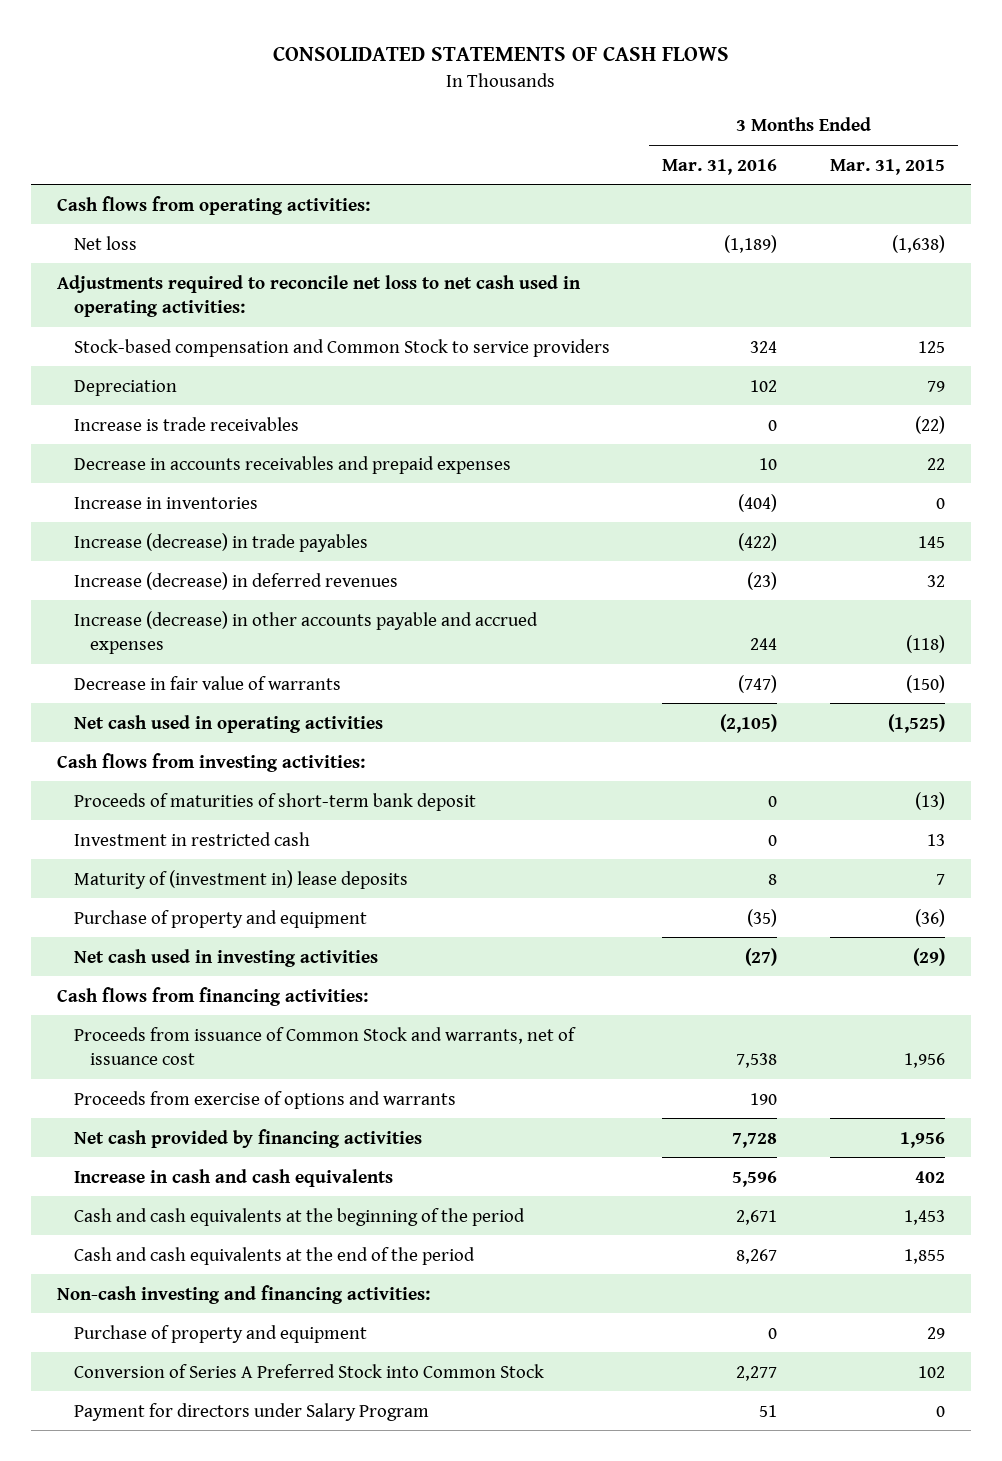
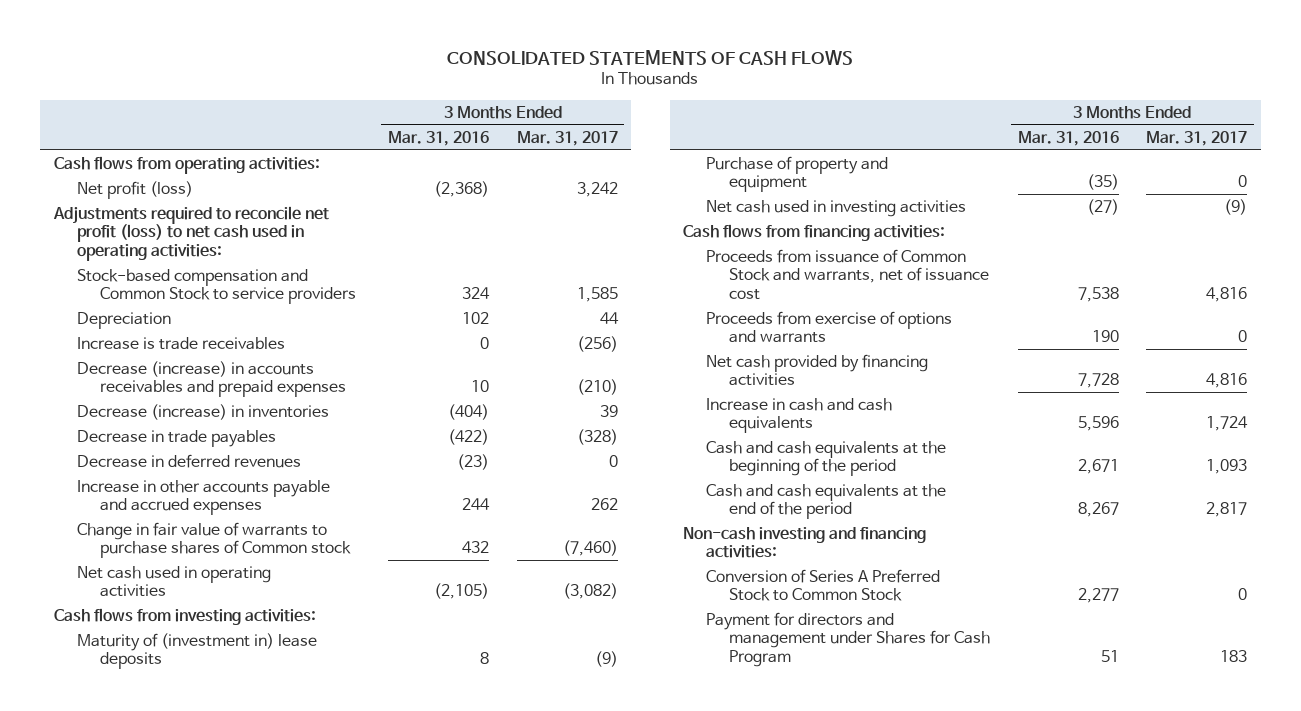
- | 3 Months Ended Mar. 31, 2016 | 3 Months Ended Mar. 31, 2015
+ | 3 Months Ended Mar. 31, 2016 | 3 Months Ended Mar. 31, 2017
- Net loss | (1,189) | (1,638)
- Adjustments required to reconcile net loss to net cash used in operating activities:
+ Net profit (loss) | (2,368) | 3,242
+ Adjustments required to reconcile net profit (loss) to net cash used in operating activities:
- Decrease in accounts receivables and prepaid expenses | 10 | 22
- Increase in inventories | (404) | 0
- Increase (decrease) in trade payables | (422) | 145
- Increase (decrease) in deferred revenues | (23) | 32
- Increase (decrease) in other accounts payable and accrued expenses | 244 | (118)
- Decrease in fair value of warrants | (747) | (150)
+ Decrease (increase) in accounts receivables and prepaid expenses | 10 | (210)
+ Decrease (increase) in inventories | (404) | 39
+ Decrease in trade payables | (422) | (328)
+ Decrease in deferred revenues | (23) | 0
+ Increase in other accounts payable and accrued expenses | 244 | 262
+ Change in fair value of warrants to purchase shares of Common stock | 432 | (7,460)
- Proceeds of maturities of short-term bank deposit | 0 | (13)
- Investment in restricted cash | 0 | 13
- Purchase of property and equipment | 0 | 29
- Conversion of Series A Preferred Stock into Common Stock | 2,277 | 102
- Payment for directors under Salary Program | 51 | 0
+ Conversion of Series A Preferred Stock to Common Stock | 2,277 | 0
+ Payment for directors and management under Shares for Cash Program | 51 | 183

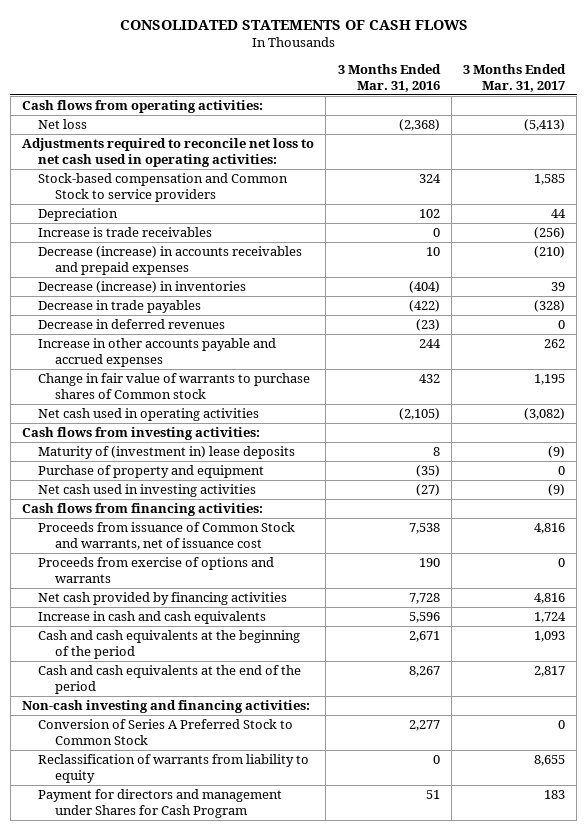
- Net profit (loss) | (2,368) | 3,242
- Adjustments required to reconcile net profit (loss) to net cash used in operating activities:
+ Net loss | (2,368) | (5,413)
+ Adjustments required to reconcile net loss to net cash used in operating activities:
- Change in fair value of warrants to purchase shares of Common stock | 432 | (7,460)
+ Change in fair value of warrants to purchase shares of Common stock | 432 | 1,195
+ Reclassification of warrants from liability to equity | 0 | 8,655

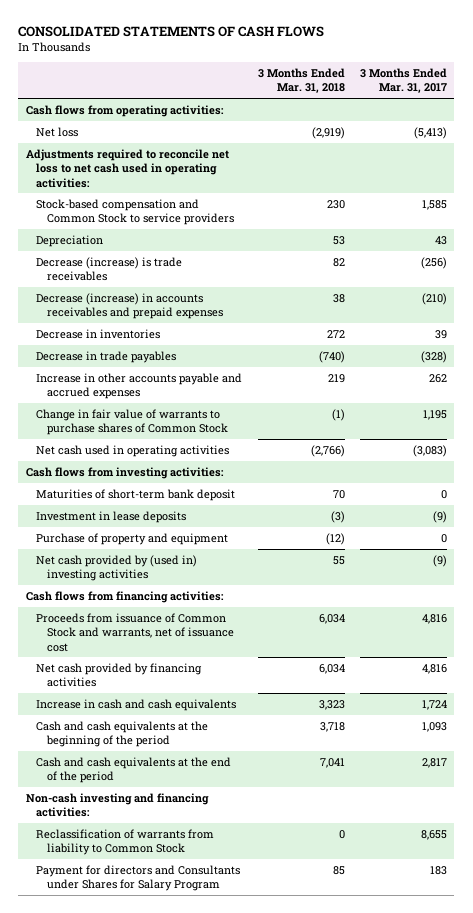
- | 3 Months Ended Mar. 31, 2016 | 3 Months Ended Mar. 31, 2017
+ | 3 Months Ended Mar. 31, 2018 | 3 Months Ended Mar. 31, 2017
- Depreciation | 102 | 44
- Increase is trade receivables | 0 | (256)
+ Depreciation | 53 | 43
+ Decrease (increase) is trade receivables | 82 | (256)
- Decrease (increase) in inventories | (404) | 39
+ Decrease in inventories | 272 | 39
- Decrease in deferred revenues | (23) | 0
- Change in fair value of warrants to purchase shares of Common stock | 432 | 1,195
- Net cash used in operating activities | (2,105) | (3,082)
+ Change in fair value of warrants to purchase shares of Common Stock | (1) | 1,195
+ Net cash used in operating activities | (2,766) | (3,083)
- Maturity of (investment in) lease deposits | 8 | (9)
+ Maturities of short-term bank deposit | 70 | 0
+ Investment in lease deposits | (3) | (9)
- Net cash used in investing activities | (27) | (9)
+ Net cash provided by (used in) investing activities | 55 | (9)
- Proceeds from exercise of options and warrants | 190 | 0
- Conversion of Series A Preferred Stock to Common Stock | 2,277 | 0
- Reclassification of warrants from liability to equity | 0 | 8,655
- Payment for directors and management under Shares for Cash Program | 51 | 183
+ Reclassification of warrants from liability to Common Stock | 0 | 8,655
+ Payment for directors and Consultants under Shares for Salary Program | 85 | 183

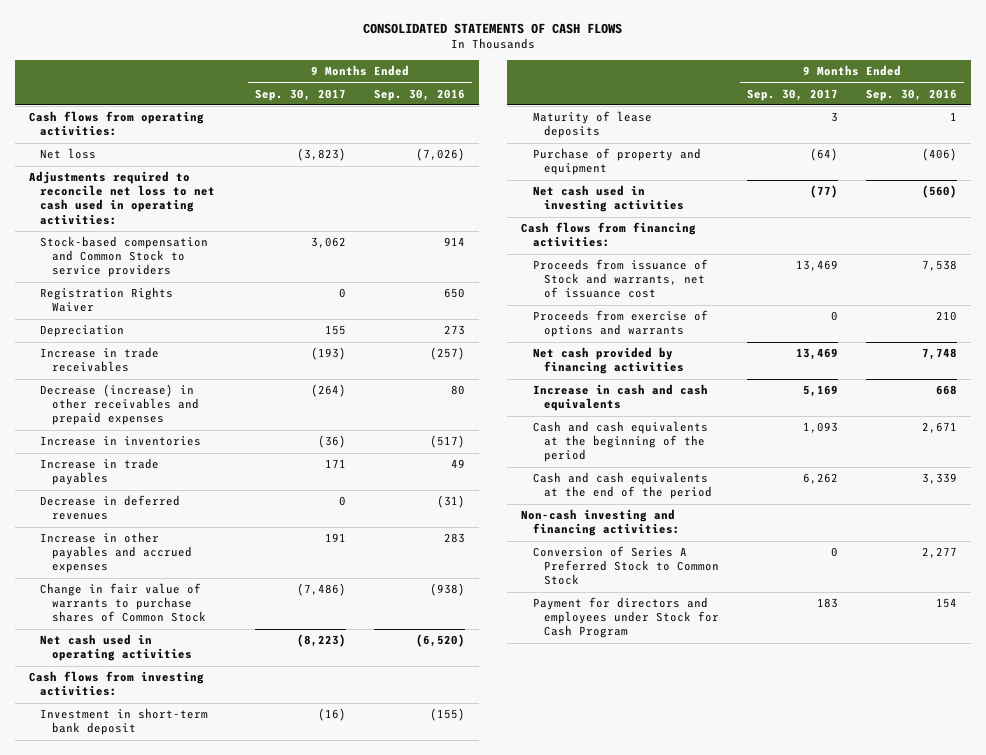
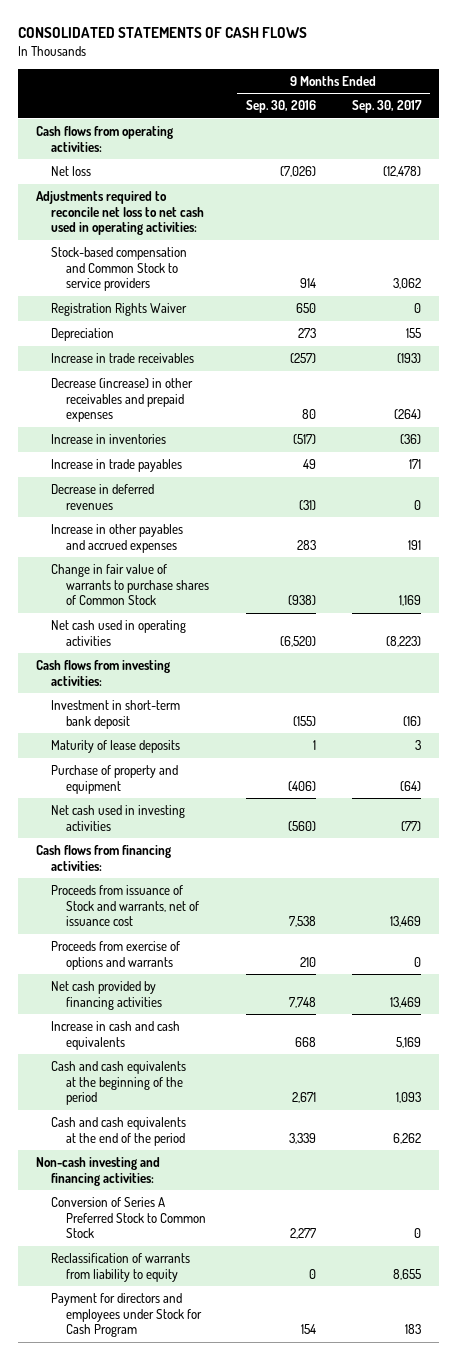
- | 9 Months Ended Sep. 30, 2017 | 9 Months Ended Sep. 30, 2016
+ | 9 Months Ended Sep. 30, 2016 | 9 Months Ended Sep. 30, 2017
- Net loss | (3,823) | (7,026)
+ Net loss | (7,026) | (12,478)
- Change in fair value of warrants to purchase shares of Common Stock | (7,486) | (938)
+ Change in fair value of warrants to purchase shares of Common Stock | (938) | 1,169
+ Reclassification of warrants from liability to equity | 0 | 8,655

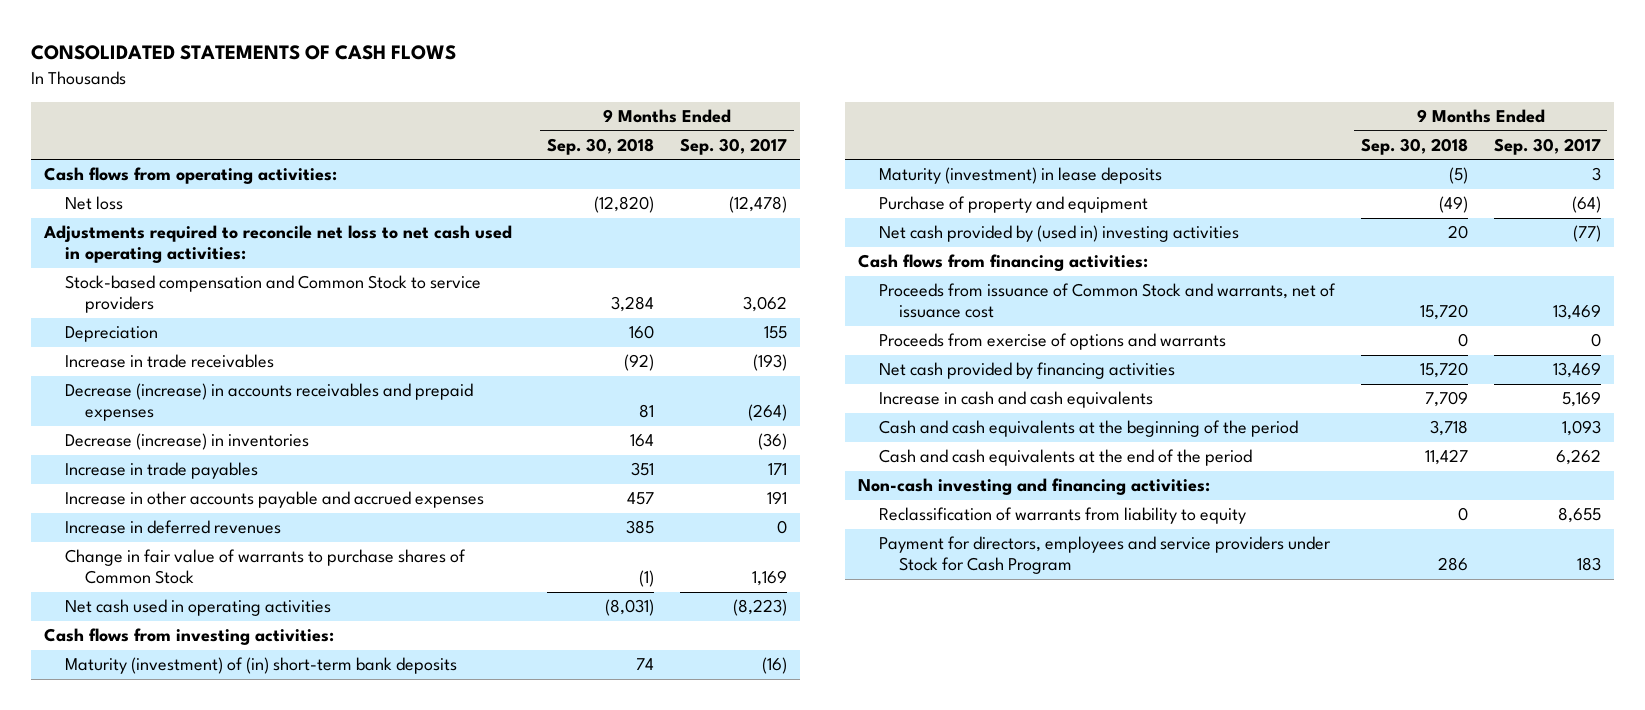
- | 9 Months Ended Sep. 30, 2016 | 9 Months Ended Sep. 30, 2017
+ | 9 Months Ended Sep. 30, 2018 | 9 Months Ended Sep. 30, 2017
- Registration Rights Waiver | 650 | 0
- Decrease (increase) in other receivables and prepaid expenses | 80 | (264)
- Increase in inventories | (517) | (36)
+ Decrease (increase) in accounts receivables and prepaid expenses | 81 | (264)
+ Decrease (increase) in inventories | 164 | (36)
- Decrease in deferred revenues | (31) | 0
- Increase in other payables and accrued expenses | 283 | 191
+ Increase in other accounts payable and accrued expenses | 457 | 191
+ Increase in deferred revenues | 385 | 0
- Investment in short-term bank deposit | (155) | (16)
- Maturity of lease deposits | 1 | 3
+ Maturity (investment) of (in) short-term bank deposits | 74 | (16)
+ Maturity (investment) in lease deposits | (5) | 3
- Net cash used in investing activities | (560) | (77)
+ Net cash provided by (used in) investing activities | 20 | (77)
- Proceeds from issuance of Stock and warrants, net of issuance cost | 7,538 | 13,469
+ Proceeds from issuance of Common Stock and warrants, net of issuance cost | 15,720 | 13,469
- Conversion of Series A Preferred Stock to Common Stock | 2,277 | 0
- Payment for directors and employees under Stock for Cash Program | 154 | 183
+ Payment for directors, employees and service providers under Stock for Cash Program | 286 | 183

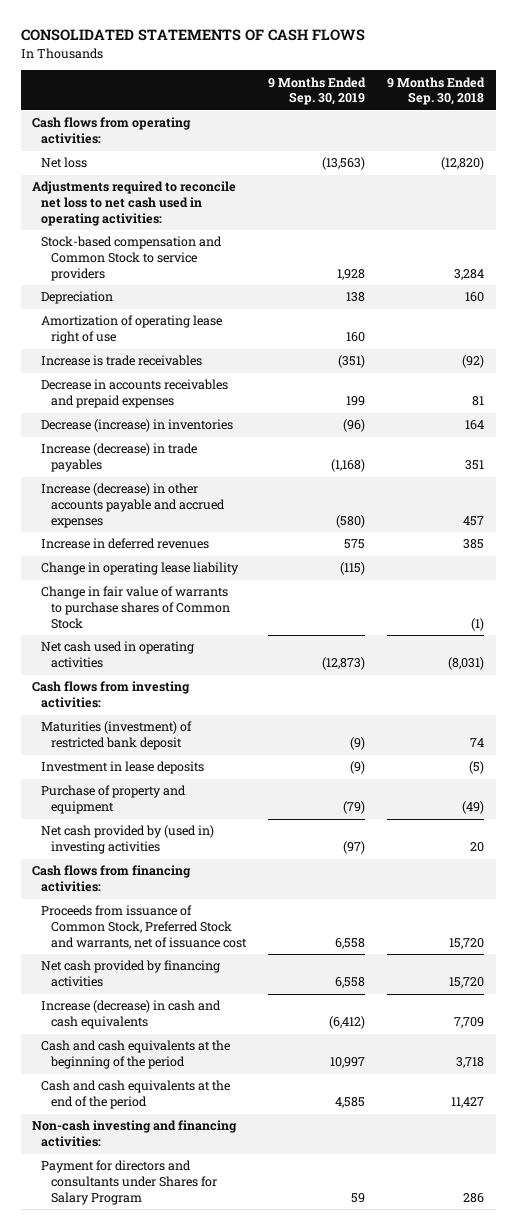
- | 9 Months Ended Sep. 30, 2018 | 9 Months Ended Sep. 30, 2017
+ | 9 Months Ended Sep. 30, 2019 | 9 Months Ended Sep. 30, 2018
- Increase in trade receivables | (92) | (193)
- Decrease (increase) in accounts receivables and prepaid expenses | 81 | (264)
+ Amortization of operating lease right of use | 160 |
+ Increase is trade receivables | (351) | (92)
+ Decrease in accounts receivables and prepaid expenses | 199 | 81
- Increase in trade payables | 351 | 171
- Increase in other accounts payable and accrued expenses | 457 | 191
+ Increase (decrease) in trade payables | (1,168) | 351
+ Increase (decrease) in other accounts payable and accrued expenses | (580) | 457
+ Change in operating lease liability | (115) |
- Maturity (investment) of (in) short-term bank deposits | 74 | (16)
- Maturity (investment) in lease deposits | (5) | 3
+ Maturities (investment) of restricted bank deposit | (9) | 74
+ Investment in lease deposits | (9) | (5)
- Proceeds from issuance of Common Stock and warrants, net of issuance cost | 15,720 | 13,469
- Proceeds from exercise of options and warrants | 0 | 0
+ Proceeds from issuance of Common Stock, Preferred Stock and warrants, net of issuance cost | 6,558 | 15,720
- Increase in cash and cash equivalents | 7,709 | 5,169
+ Increase (decrease) in cash and cash equivalents | (6,412) | 7,709
- Reclassification of warrants from liability to equity | 0 | 8,655
- Payment for directors, employees and service providers under Stock for Cash Program | 286 | 183
+ Payment for directors and consultants under Shares for Salary Program | 59 | 286

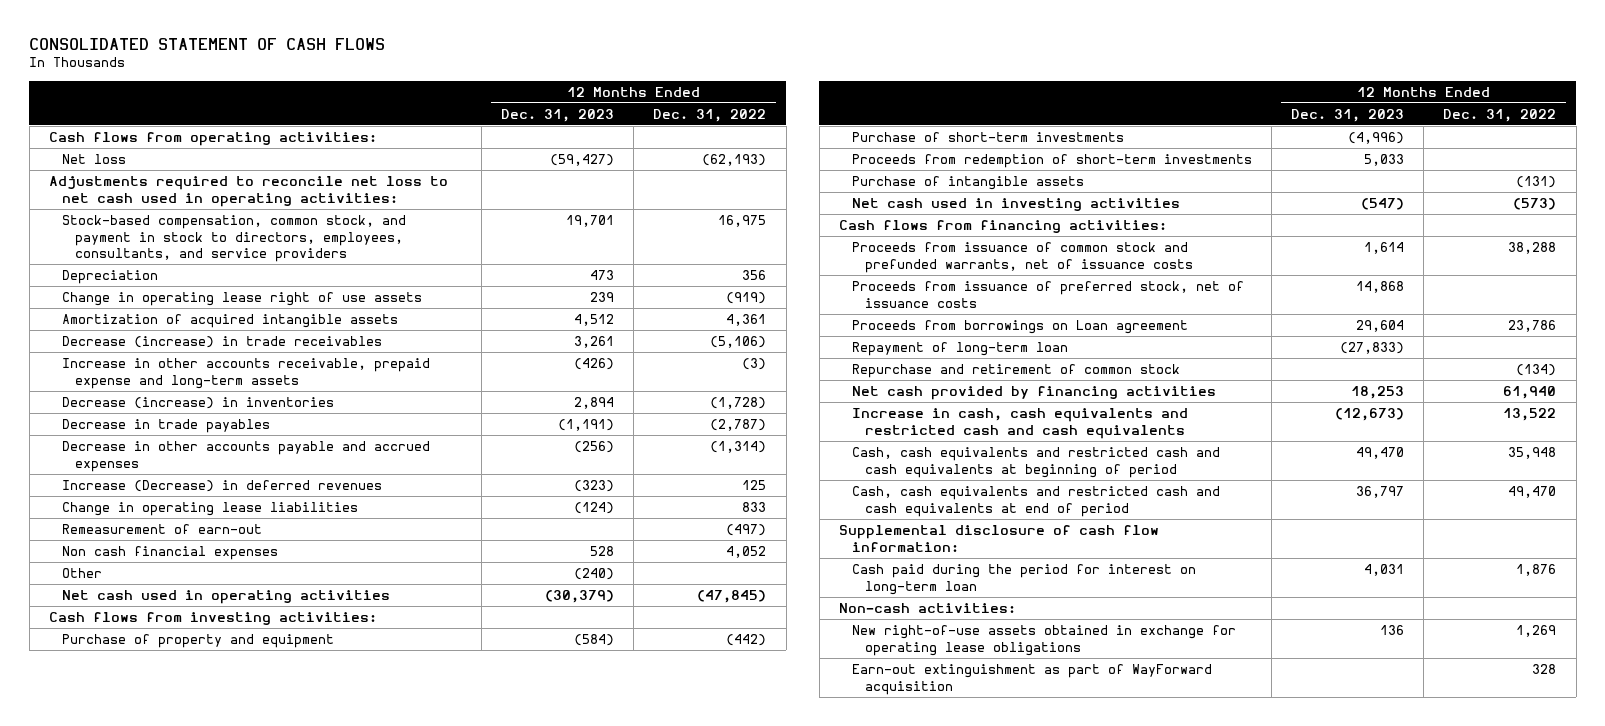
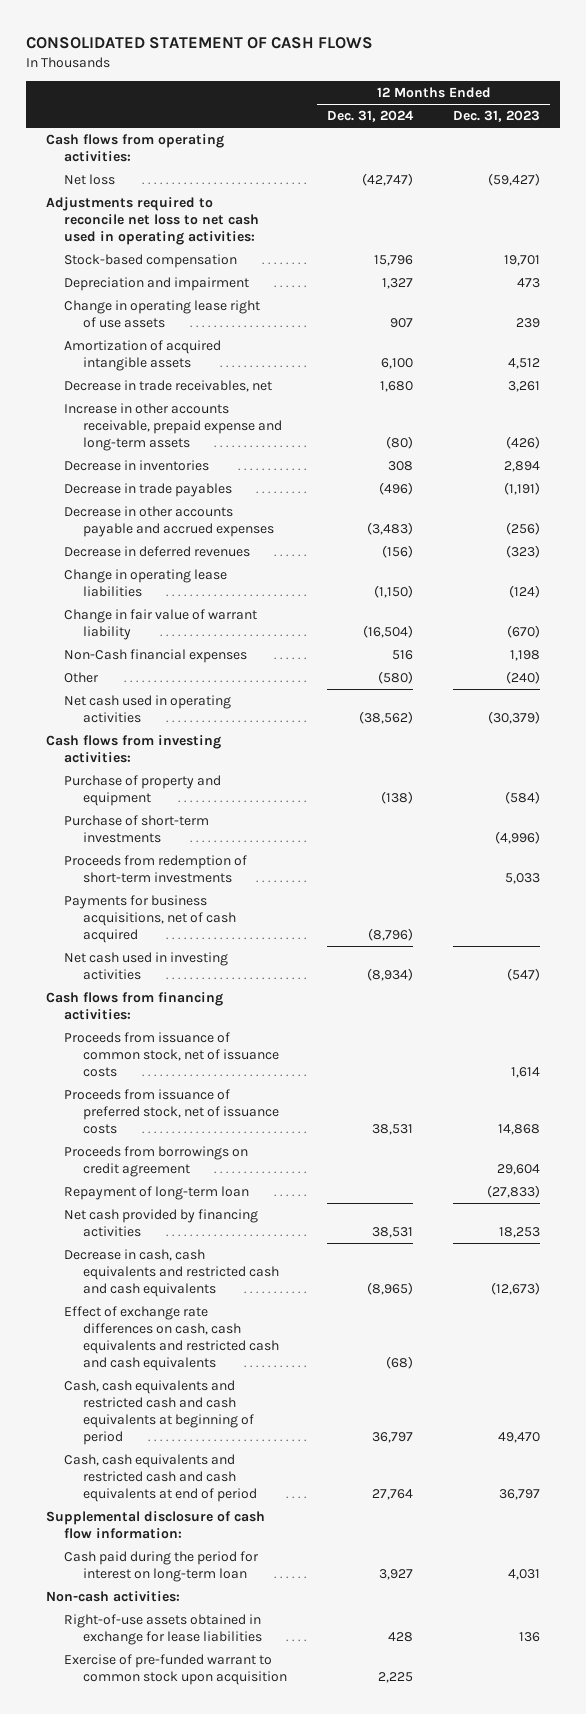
- | 12 Months Ended Dec. 31, 2023 | 12 Months Ended Dec. 31, 2022
+ | 12 Months Ended Dec. 31, 2024 | 12 Months Ended Dec. 31, 2023
- Stock-based compensation, common stock, and payment in stock to directors, employees, consultants, and service providers | 19,701 | 16,975
- Depreciation | 473 | 356
+ Stock-based compensation | 15,796 | 19,701
+ Depreciation and impairment | 1,327 | 473
- Decrease (increase) in trade receivables | 3,261 | (5,106)
+ Decrease in trade receivables, net | 1,680 | 3,261
- Decrease (increase) in inventories | 2,894 | (1,728)
+ Decrease in inventories | 308 | 2,894
- Increase (Decrease) in deferred revenues | (323) | 125
+ Decrease in deferred revenues | (156) | (323)
- Remeasurement of earn-out | | (497)
- Non cash financial expenses | 528 | 4,052
+ Change in fair value of warrant liability | (16,504) | (670)
+ Non-Cash financial expenses | 516 | 1,198
- Purchase of intangible assets | | (131)
+ Payments for business acquisitions, net of cash acquired | (8,796) |
- Proceeds from issuance of common stock and prefunded warrants, net of issuance costs | 1,614 | 38,288
+ Proceeds from issuance of common stock, net of issuance costs | | 1,614
- Proceeds from borrowings on Loan agreement | 29,604 | 23,786
+ Proceeds from borrowings on credit agreement | | 29,604
- Repurchase and retirement of common stock | | (134)
- Increase in cash, cash equivalents and restricted cash and cash equivalents | (12,673) | 13,522
+ Decrease in cash, cash equivalents and restricted cash and cash equivalents | (8,965) | (12,673)
+ Effect of exchange rate differences on cash, cash equivalents and restricted cash and cash equivalents | (68) |
- New right-of-use assets obtained in exchange for operating lease obligations | 136 | 1,269
- Earn-out extinguishment as part of WayForward acquisition | | 328
+ Right-of-use assets obtained in exchange for lease liabilities | 428 | 136
+ Exercise of pre-funded warrant to common stock upon acquisition | 2,225 |

